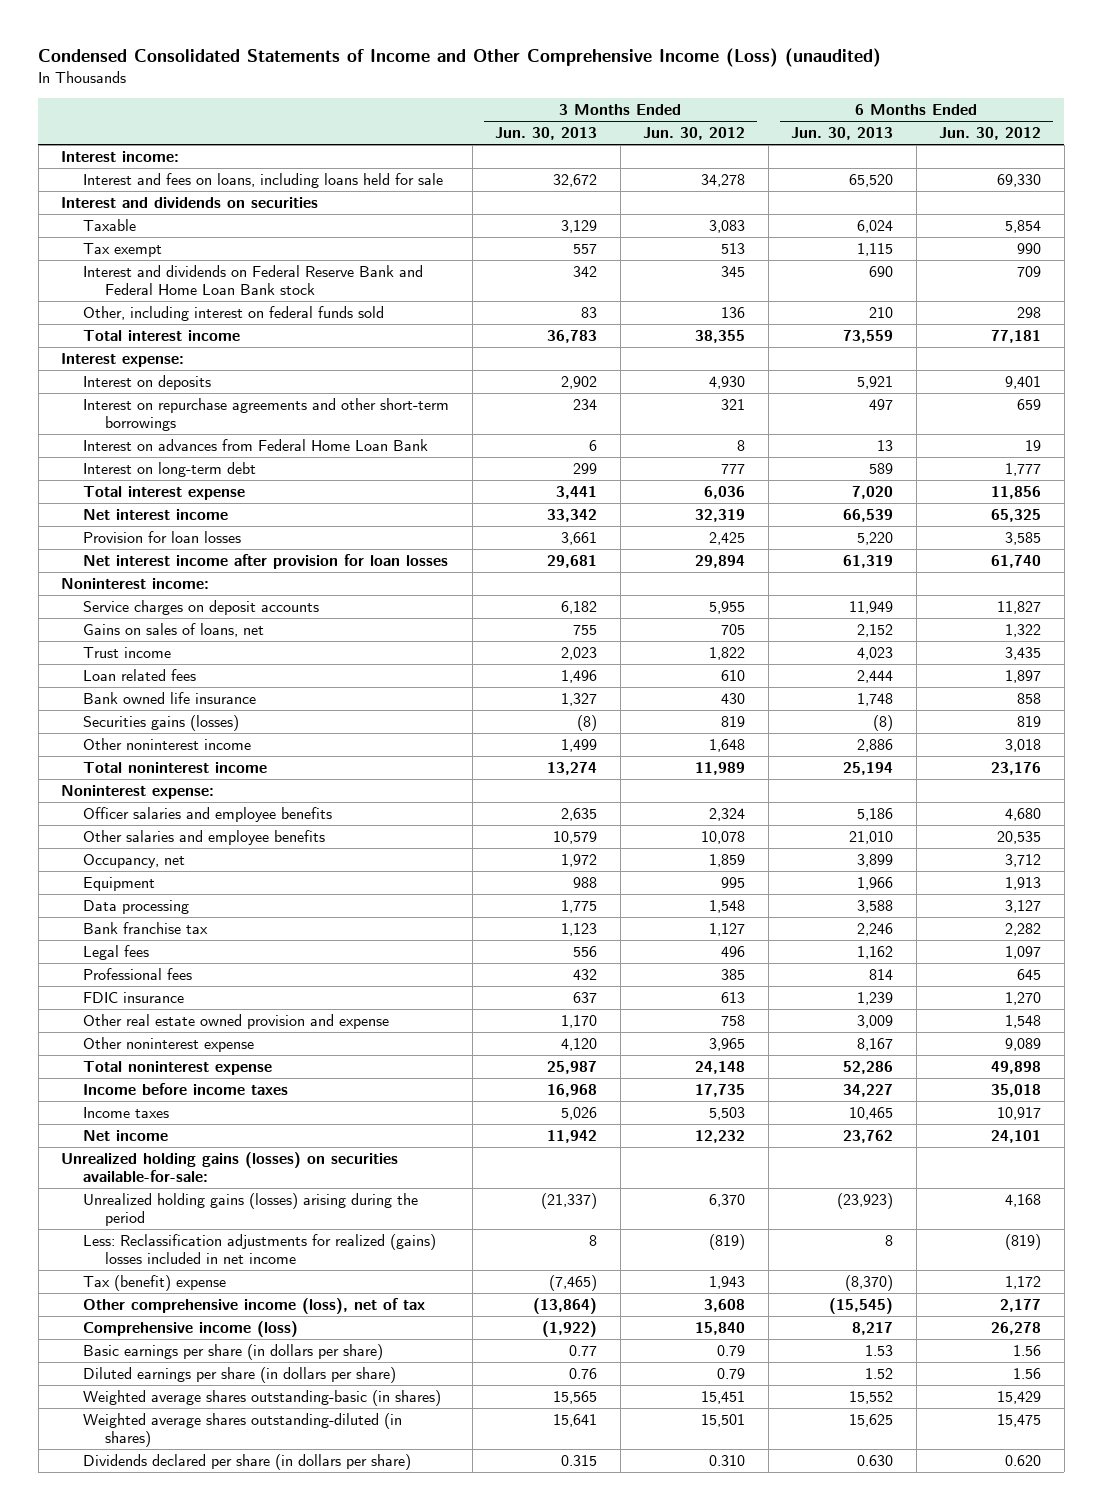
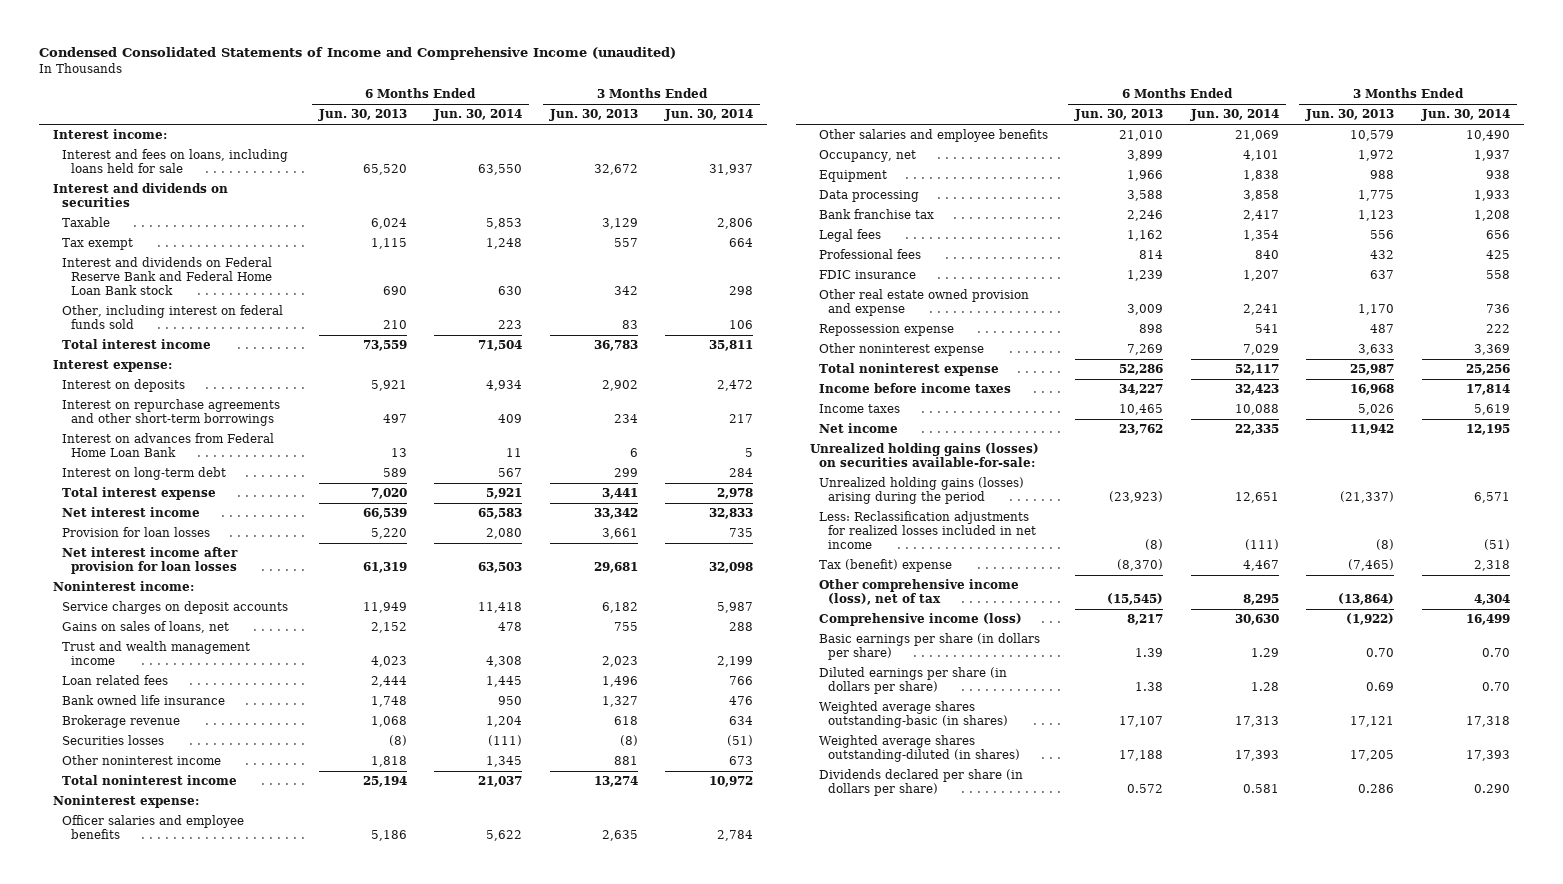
- Condensed Consolidated Statements of Income and Other Comprehensive Income (Loss) (unaudited)
+ Condensed Consolidated Statements of Income and Comprehensive Income (unaudited)
- | 3 Months Ended Jun. 30, 2013 | 3 Months Ended Jun. 30, 2012 | 6 Months Ended Jun. 30, 2013 | 6 Months Ended Jun. 30, 2012
+ | 6 Months Ended Jun. 30, 2013 | 6 Months Ended Jun. 30, 2014 | 3 Months Ended Jun. 30, 2013 | 3 Months Ended Jun. 30, 2014
- Trust income | 2,023 | 1,822 | 4,023 | 3,435
+ Trust and wealth management income | 4,023 | 4,308 | 2,023 | 2,199
- Securities gains (losses) | (8) | 819 | (8) | 819
- Other noninterest income | 1,499 | 1,648 | 2,886 | 3,018
+ Brokerage revenue | 1,068 | 1,204 | 618 | 634
+ Securities losses | (8) | (111) | (8) | (51)
+ Other noninterest income | 1,818 | 1,345 | 881 | 673
- Other noninterest expense | 4,120 | 3,965 | 8,167 | 9,089
+ Repossession expense | 898 | 541 | 487 | 222
+ Other noninterest expense | 7,269 | 7,029 | 3,633 | 3,369
- Less: Reclassification adjustments for realized (gains) losses included in net income | 8 | (819) | 8 | (819)
+ Less: Reclassification adjustments for realized losses included in net income | (8) | (111) | (8) | (51)
- Basic earnings per share (in dollars per share) | 0.77 | 0.79 | 1.53 | 1.56
- Diluted earnings per share (in dollars per share) | 0.76 | 0.79 | 1.52 | 1.56
- Weighted average shares outstanding-basic (in shares) | 15,565 | 15,451 | 15,552 | 15,429
- Weighted average shares outstanding-diluted (in shares) | 15,641 | 15,501 | 15,625 | 15,475
- Dividends declared per share (in dollars per share) | 0.315 | 0.310 | 0.630 | 0.620
+ Basic earnings per share (in dollars per share) | 1.39 | 1.29 | 0.70 | 0.70
+ Diluted earnings per share (in dollars per share) | 1.38 | 1.28 | 0.69 | 0.70
+ Weighted average shares outstanding-basic (in shares) | 17,107 | 17,313 | 17,121 | 17,318
+ Weighted average shares outstanding-diluted (in shares) | 17,188 | 17,393 | 17,205 | 17,393
+ Dividends declared per share (in dollars per share) | 0.572 | 0.581 | 0.286 | 0.290

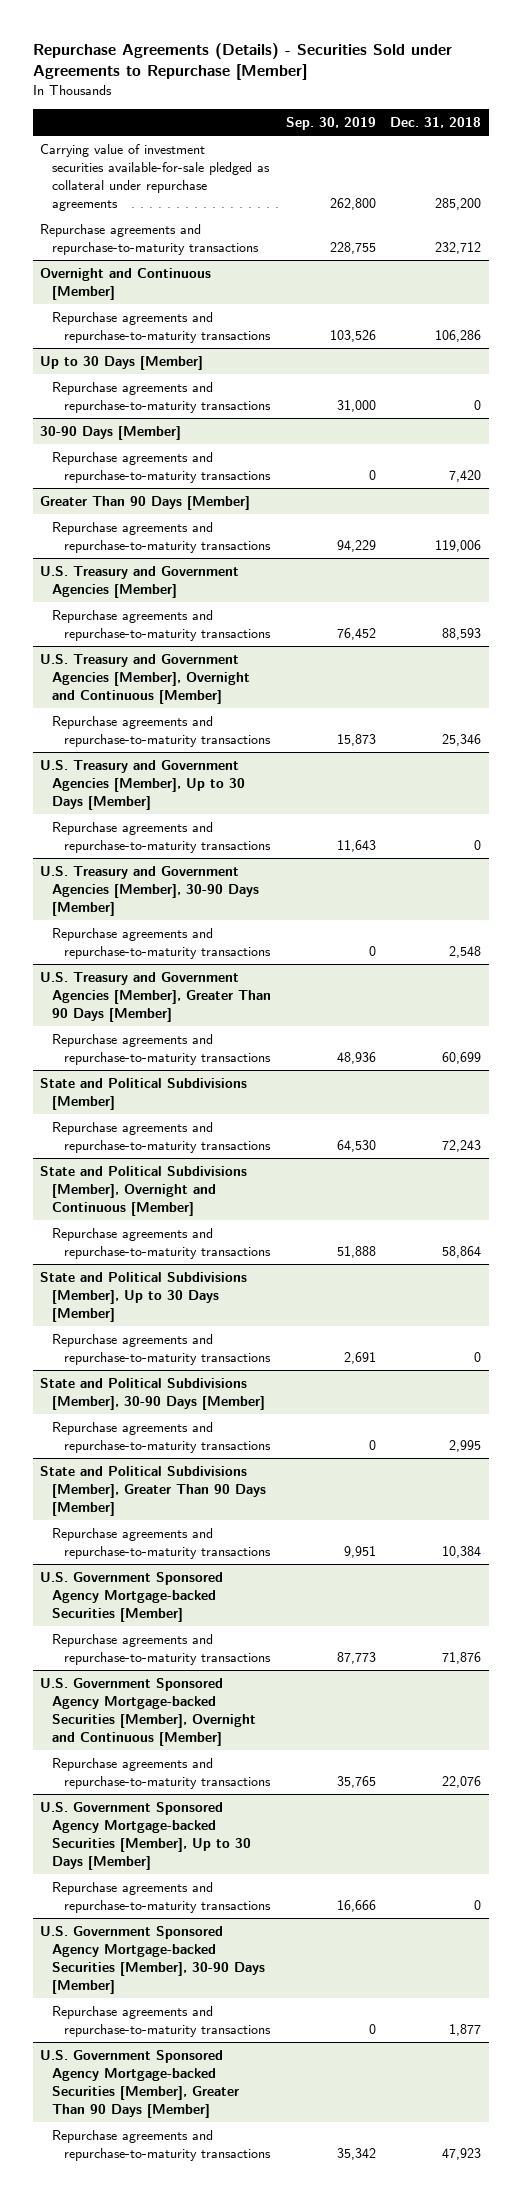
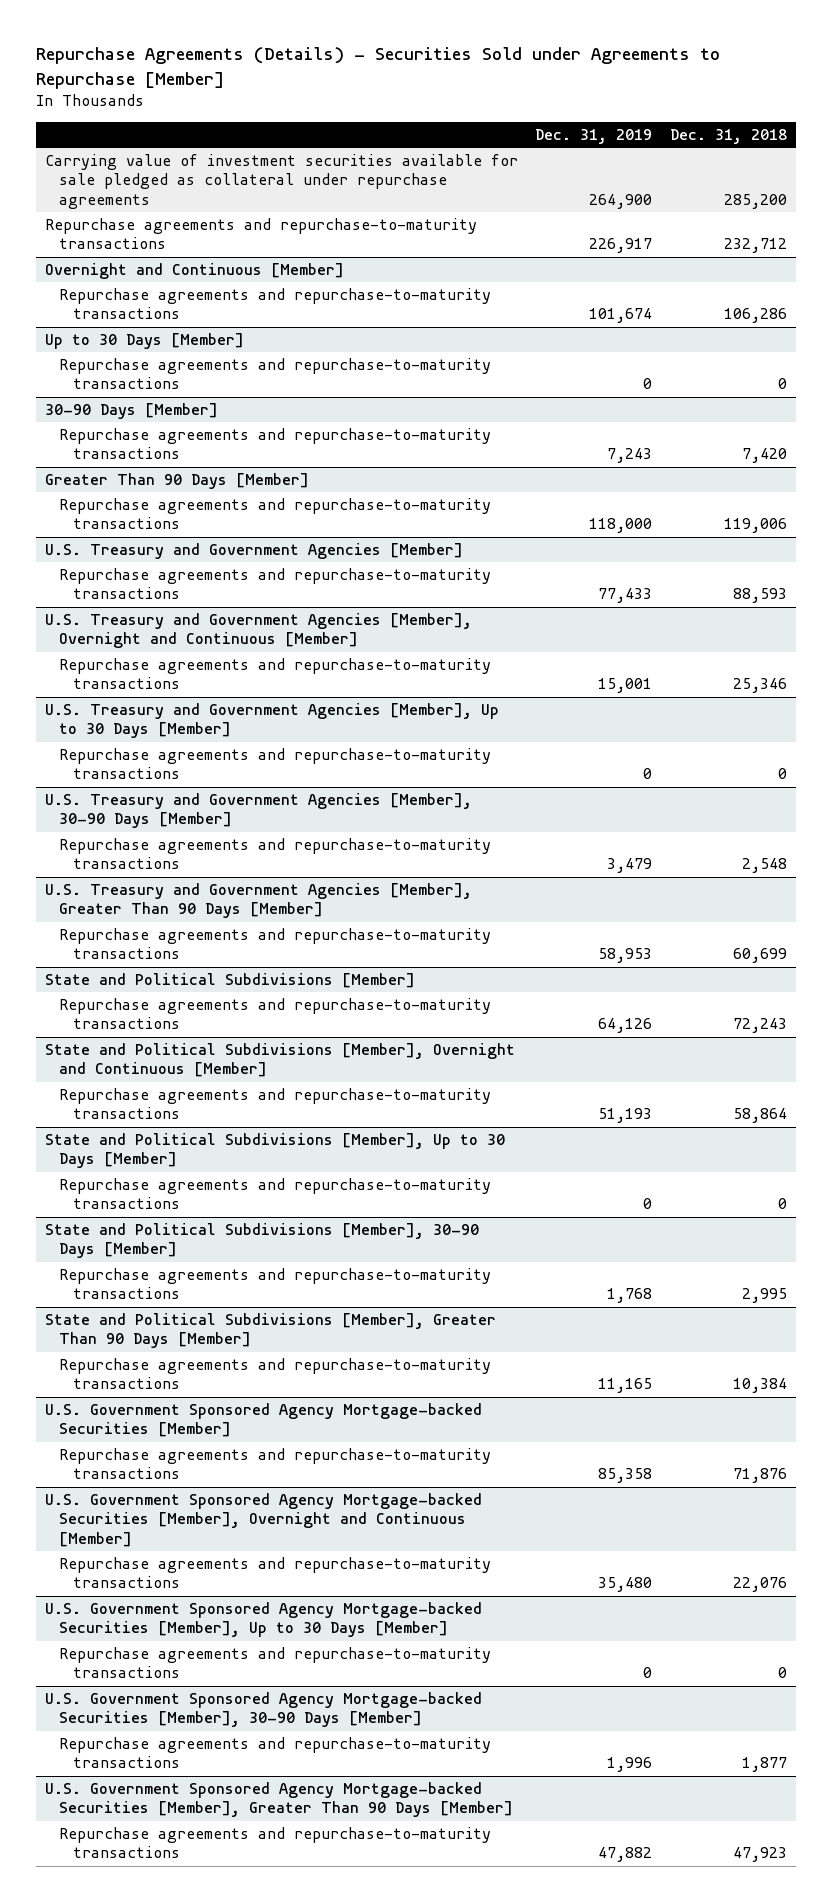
- | Sep. 30, 2019 | Dec. 31, 2018
+ | Dec. 31, 2019 | Dec. 31, 2018
- Carrying value of investment securities available-for-sale pledged as collateral under repurchase agreements | 262,800 | 285,200
+ Carrying value of investment securities available for sale pledged as collateral under repurchase agreements | 264,900 | 285,200

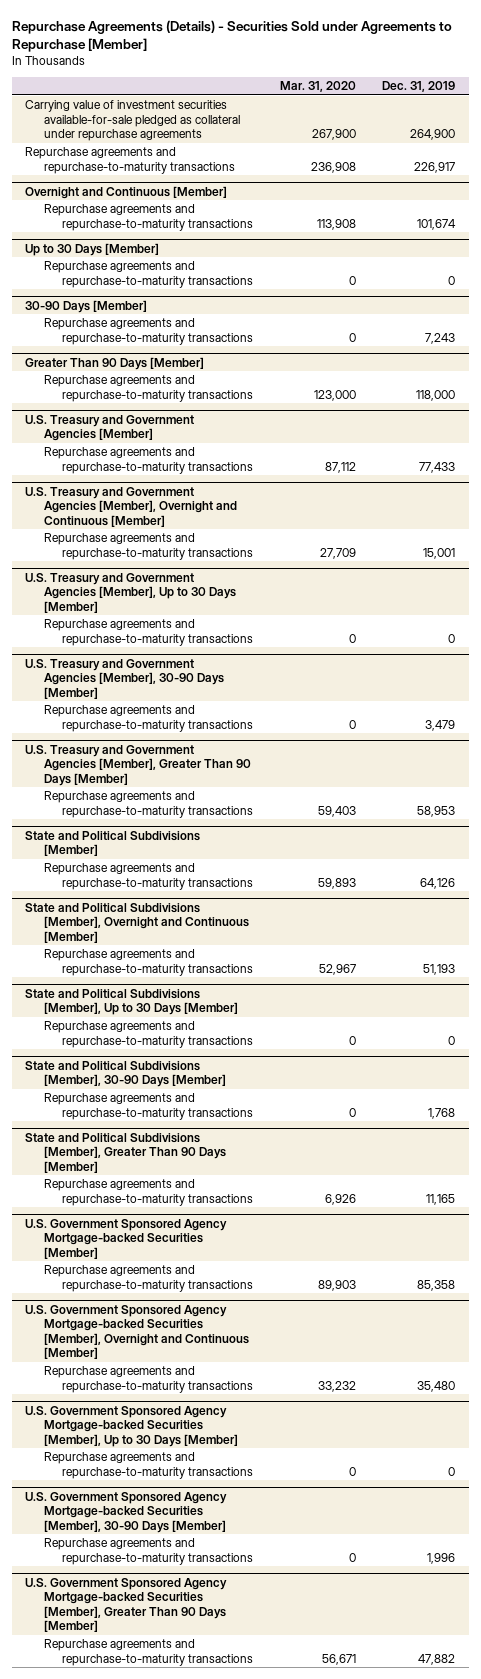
- | Dec. 31, 2019 | Dec. 31, 2018
+ | Mar. 31, 2020 | Dec. 31, 2019
- Carrying value of investment securities available for sale pledged as collateral under repurchase agreements | 264,900 | 285,200
+ Carrying value of investment securities available-for-sale pledged as collateral under repurchase agreements | 267,900 | 264,900

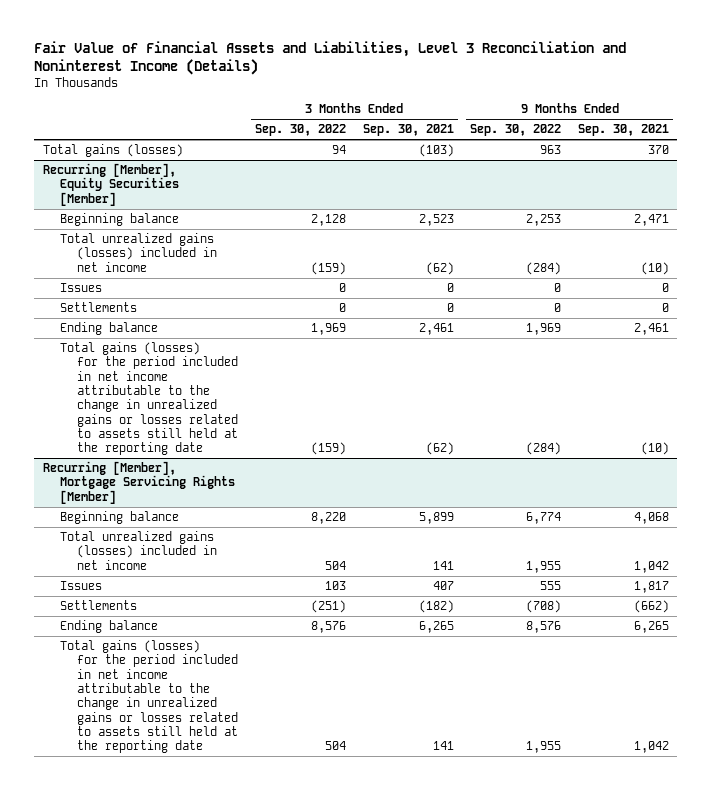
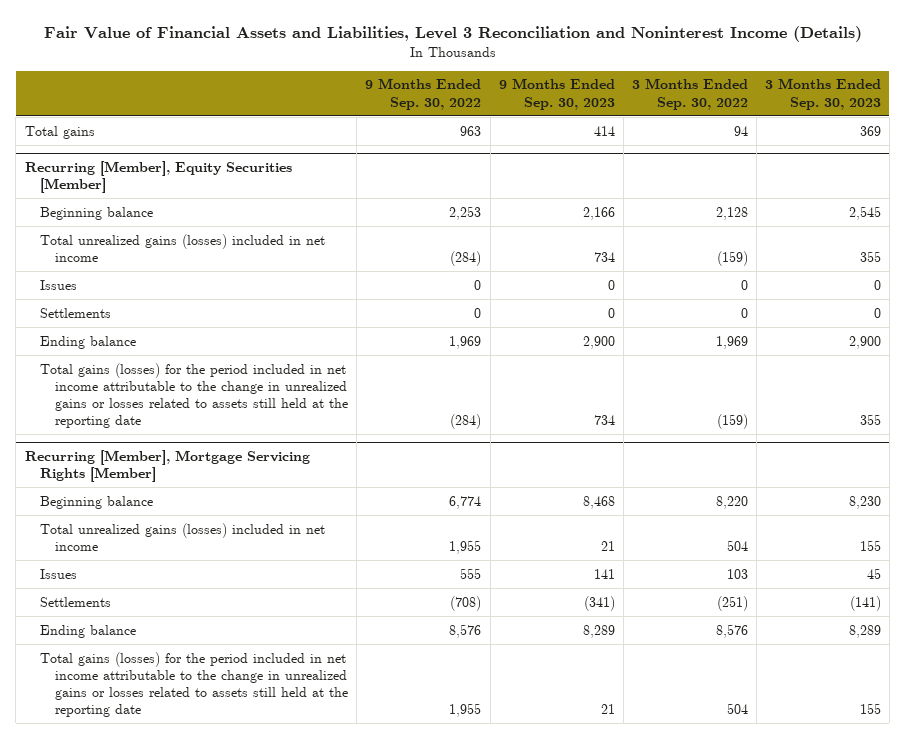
- | 3 Months Ended Sep. 30, 2022 | 3 Months Ended Sep. 30, 2021 | 9 Months Ended Sep. 30, 2022 | 9 Months Ended Sep. 30, 2021
+ | 9 Months Ended Sep. 30, 2022 | 9 Months Ended Sep. 30, 2023 | 3 Months Ended Sep. 30, 2022 | 3 Months Ended Sep. 30, 2023
- Total gains (losses) | 94 | (103) | 963 | 370
+ Total gains | 963 | 414 | 94 | 369

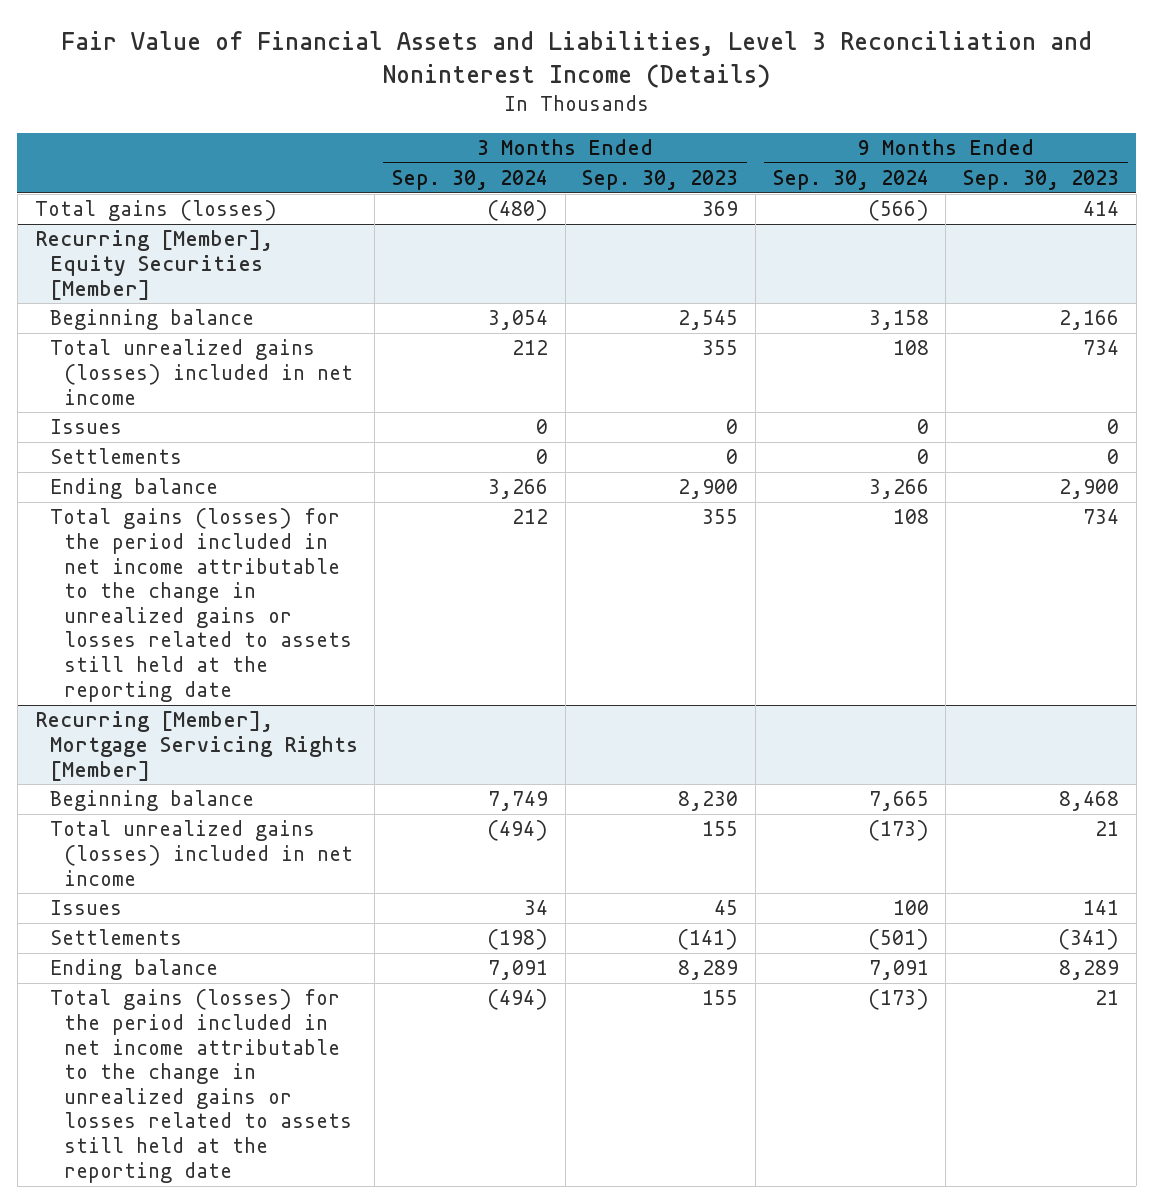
- | 9 Months Ended Sep. 30, 2022 | 9 Months Ended Sep. 30, 2023 | 3 Months Ended Sep. 30, 2022 | 3 Months Ended Sep. 30, 2023
+ | 3 Months Ended Sep. 30, 2024 | 3 Months Ended Sep. 30, 2023 | 9 Months Ended Sep. 30, 2024 | 9 Months Ended Sep. 30, 2023
- Total gains | 963 | 414 | 94 | 369
+ Total gains (losses) | (480) | 369 | (566) | 414

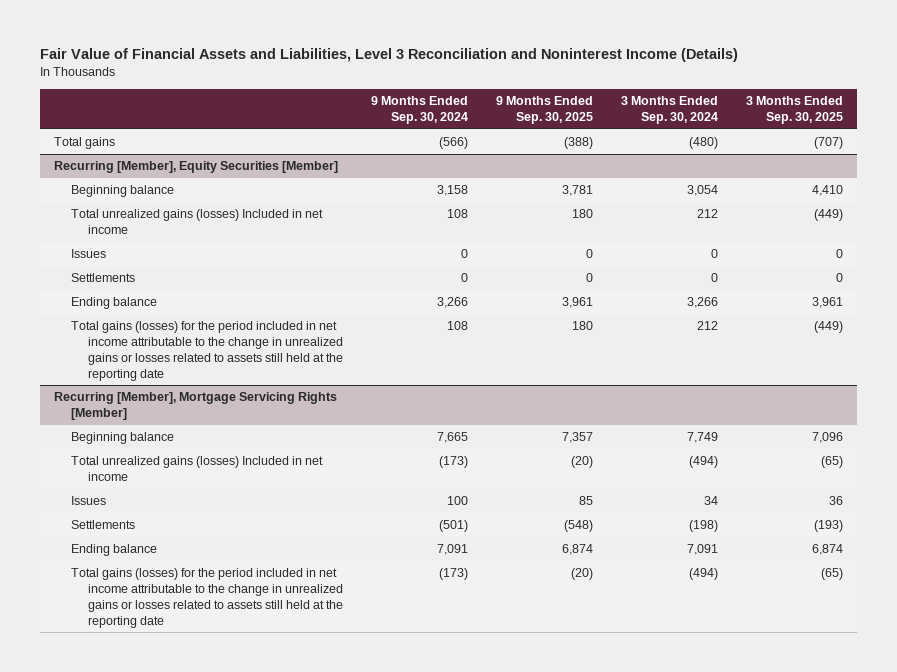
- | 3 Months Ended Sep. 30, 2024 | 3 Months Ended Sep. 30, 2023 | 9 Months Ended Sep. 30, 2024 | 9 Months Ended Sep. 30, 2023
+ | 9 Months Ended Sep. 30, 2024 | 9 Months Ended Sep. 30, 2025 | 3 Months Ended Sep. 30, 2024 | 3 Months Ended Sep. 30, 2025
- Total gains (losses) | (480) | 369 | (566) | 414
+ Total gains | (566) | (388) | (480) | (707)
@ Recurring [Member], Equity Securities [Member]
- Total unrealized gains (losses) included in net income | 212 | 355 | 108 | 734
+ Total unrealized gains (losses) Included in net income | 108 | 180 | 212 | (449)
@ Recurring [Member], Mortgage Servicing Rights [Member]
- Total unrealized gains (losses) included in net income | (494) | 155 | (173) | 21
+ Total unrealized gains (losses) Included in net income | (173) | (20) | (494) | (65)

